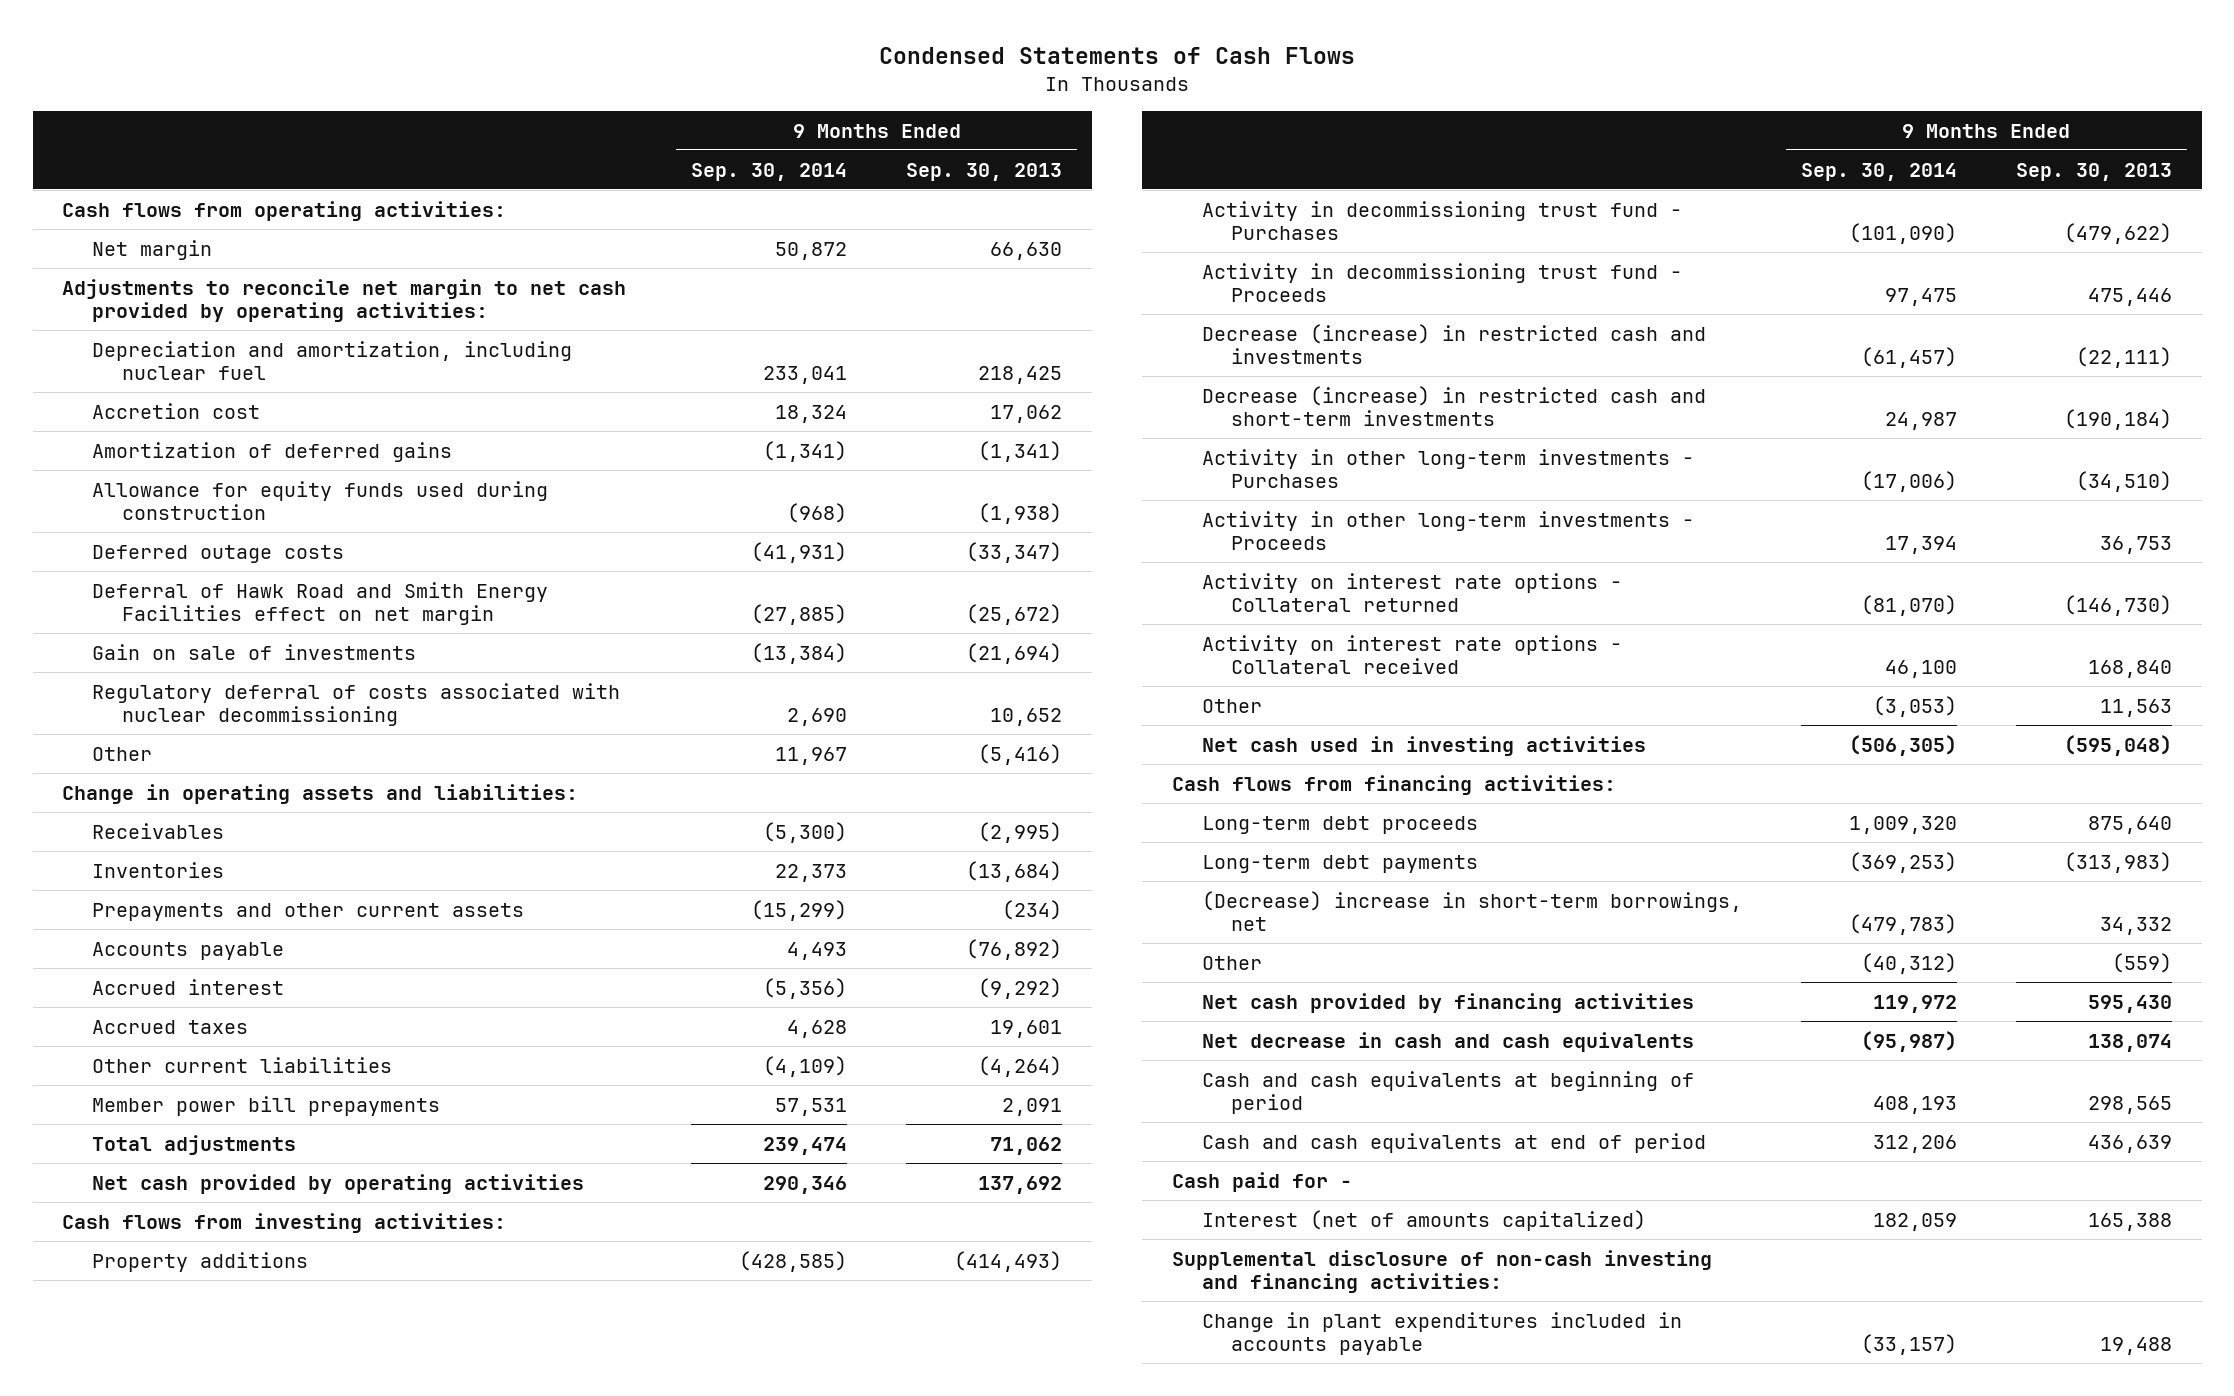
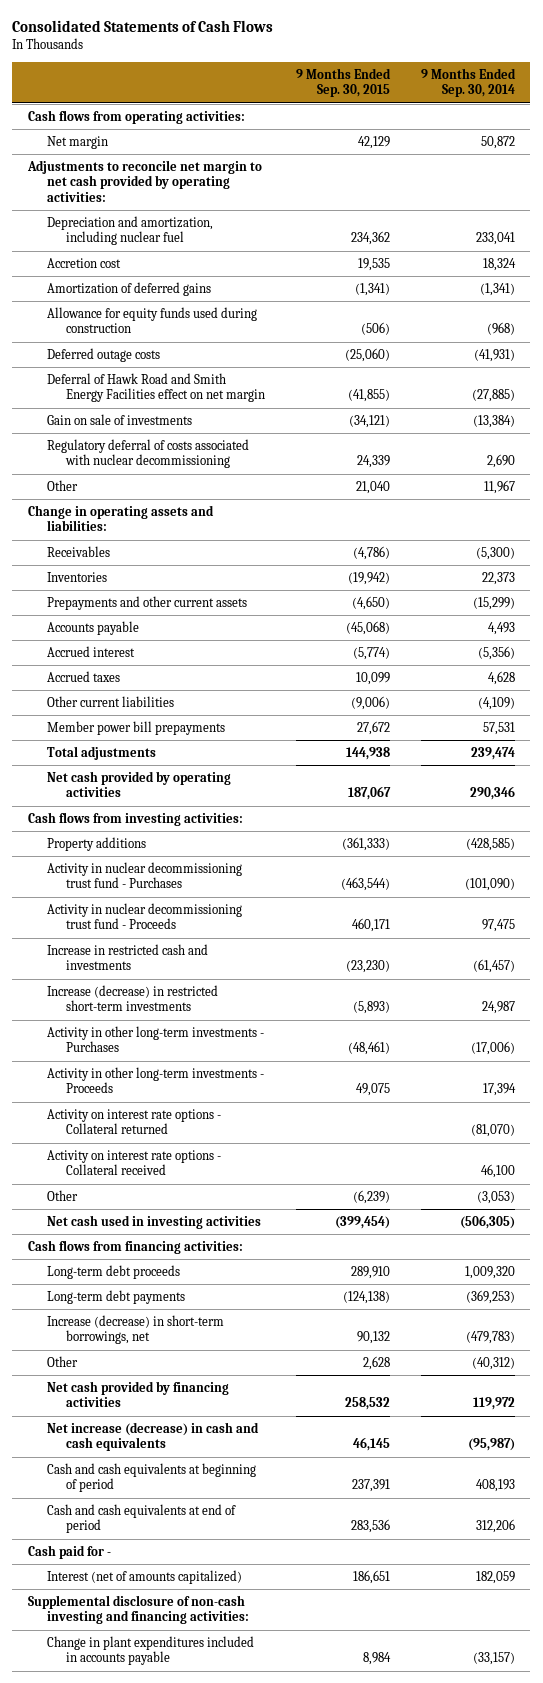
- Condensed Statements of Cash Flows
+ Consolidated Statements of Cash Flows
- | 9 Months Ended Sep. 30, 2014 | 9 Months Ended Sep. 30, 2013
+ | 9 Months Ended Sep. 30, 2015 | 9 Months Ended Sep. 30, 2014
- Activity in decommissioning trust fund - Purchases | (101,090) | (479,622)
- Activity in decommissioning trust fund - Proceeds | 97,475 | 475,446
- Decrease (increase) in restricted cash and investments | (61,457) | (22,111)
- Decrease (increase) in restricted cash and short-term investments | 24,987 | (190,184)
+ Activity in nuclear decommissioning trust fund - Purchases | (463,544) | (101,090)
+ Activity in nuclear decommissioning trust fund - Proceeds | 460,171 | 97,475
+ Increase in restricted cash and investments | (23,230) | (61,457)
+ Increase (decrease) in restricted short-term investments | (5,893) | 24,987
- (Decrease) increase in short-term borrowings, net | (479,783) | 34,332
+ Increase (decrease) in short-term borrowings, net | 90,132 | (479,783)
- Net decrease in cash and cash equivalents | (95,987) | 138,074
+ Net increase (decrease) in cash and cash equivalents | 46,145 | (95,987)

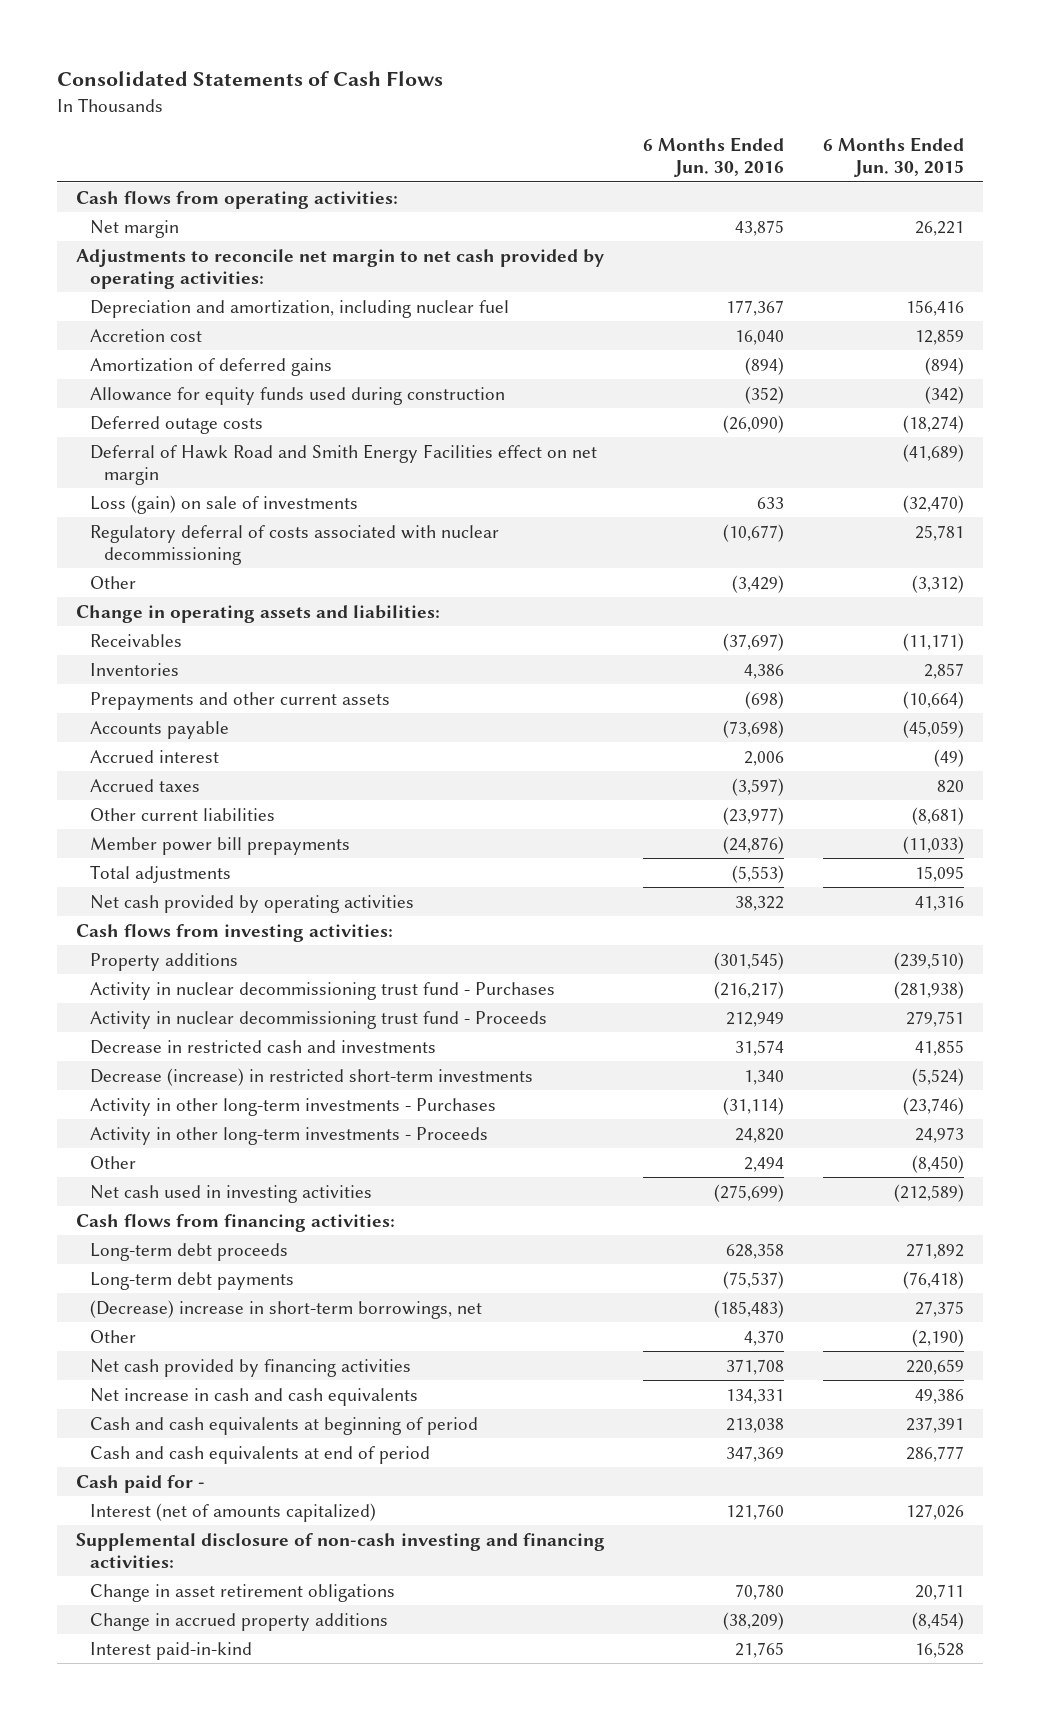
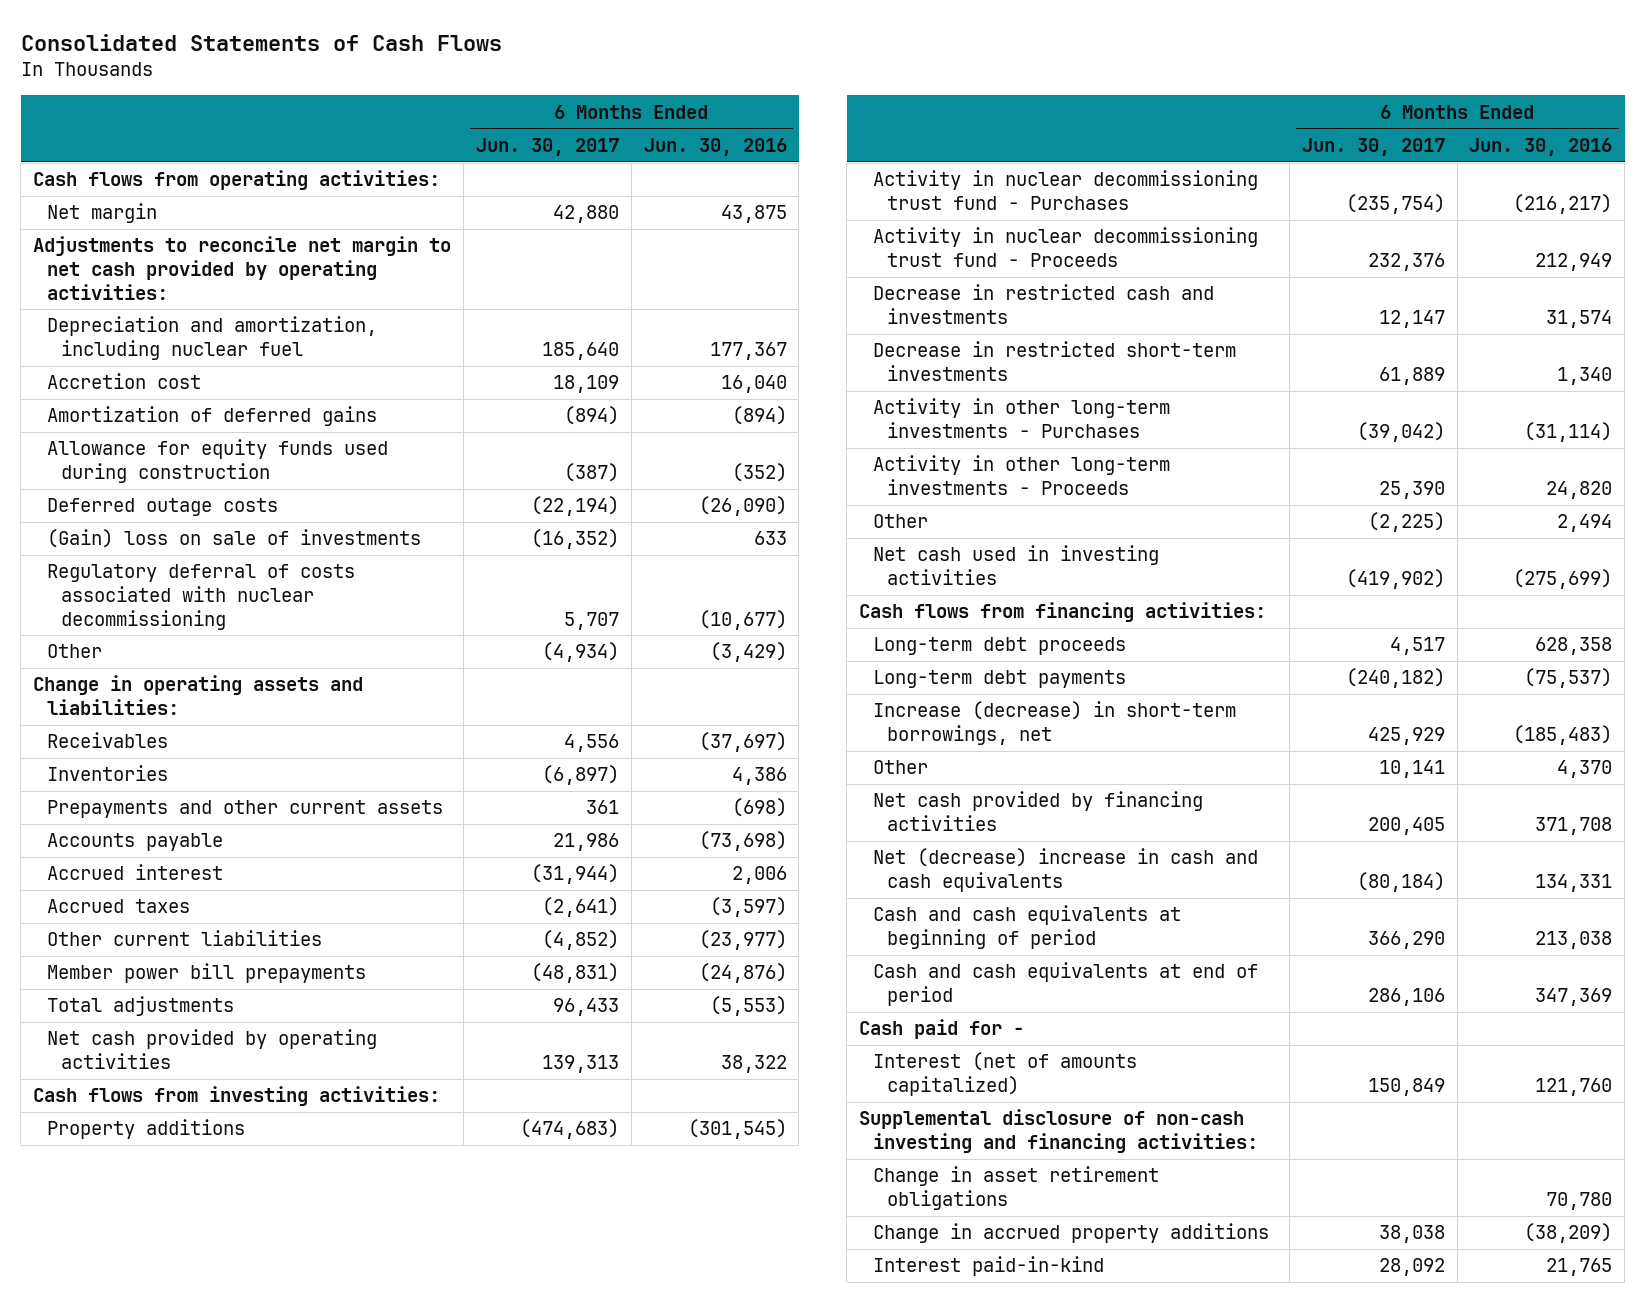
- | 6 Months Ended Jun. 30, 2016 | 6 Months Ended Jun. 30, 2015
+ | 6 Months Ended Jun. 30, 2017 | 6 Months Ended Jun. 30, 2016
- Deferral of Hawk Road and Smith Energy Facilities effect on net margin | | (41,689)
- Loss (gain) on sale of investments | 633 | (32,470)
+ (Gain) loss on sale of investments | (16,352) | 633
- Decrease (increase) in restricted short-term investments | 1,340 | (5,524)
+ Decrease in restricted short-term investments | 61,889 | 1,340
- (Decrease) increase in short-term borrowings, net | (185,483) | 27,375
+ Increase (decrease) in short-term borrowings, net | 425,929 | (185,483)
- Net increase in cash and cash equivalents | 134,331 | 49,386
+ Net (decrease) increase in cash and cash equivalents | (80,184) | 134,331

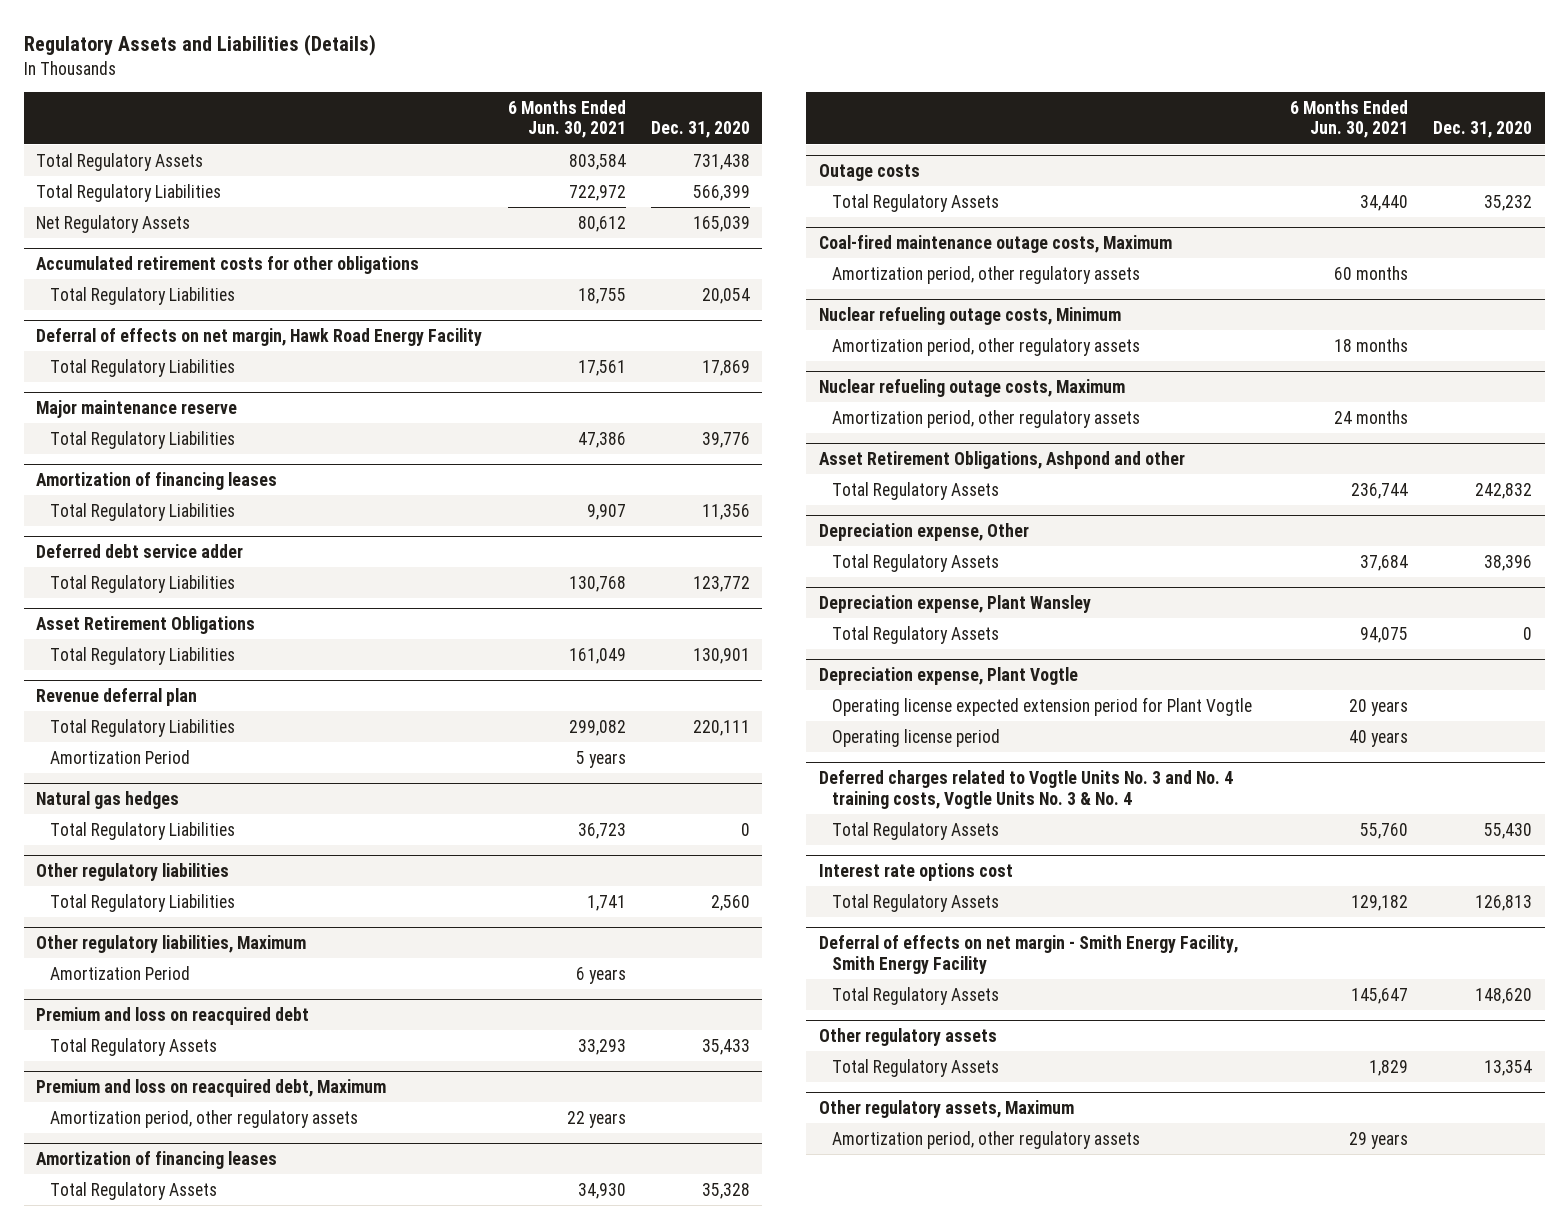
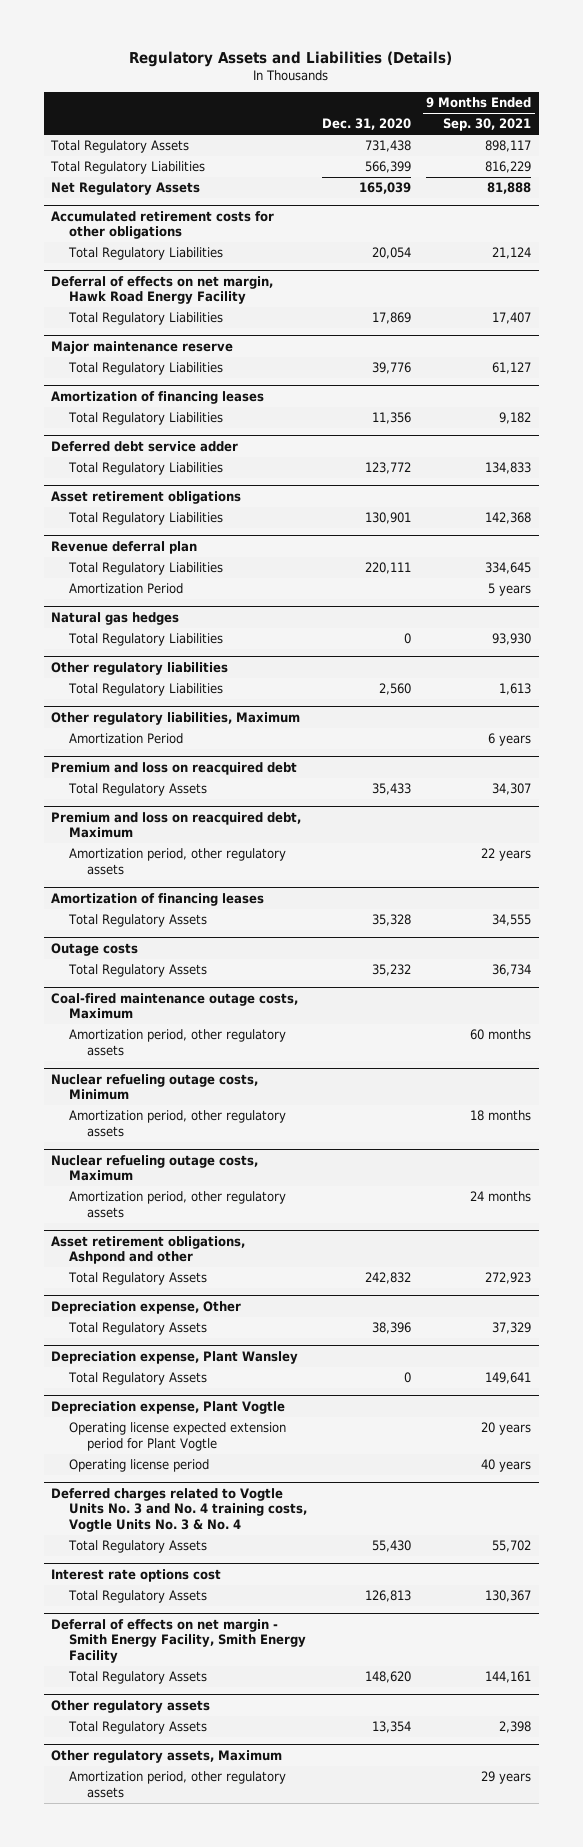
- | 6 Months Ended Jun. 30, 2021 | Dec. 31, 2020
+ | Dec. 31, 2020 | 9 Months Ended Sep. 30, 2021
- Asset Retirement Obligations
+ Asset retirement obligations
- Asset Retirement Obligations, Ashpond and other
+ Asset retirement obligations, Ashpond and other

